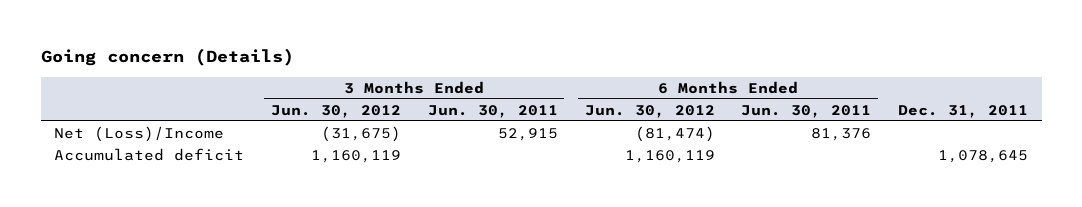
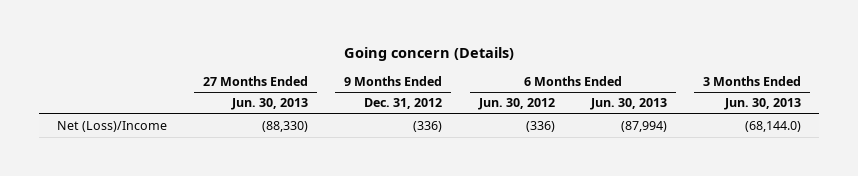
- | 3 Months Ended Jun. 30, 2012 | 3 Months Ended Jun. 30, 2011 | 6 Months Ended Jun. 30, 2012 | 6 Months Ended Jun. 30, 2011 | Dec. 31, 2011
+ | 27 Months Ended Jun. 30, 2013 | 9 Months Ended Dec. 31, 2012 | 6 Months Ended Jun. 30, 2012 | 6 Months Ended Jun. 30, 2013 | 3 Months Ended Jun. 30, 2013
- Net (Loss)/Income | (31,675) | 52,915 | (81,474) | 81,376 |
- Accumulated deficit | 1,160,119 | | 1,160,119 | | 1,078,645
+ Net (Loss)/Income | (88,330) | (336) | (336) | (87,994) | (68,144.0)

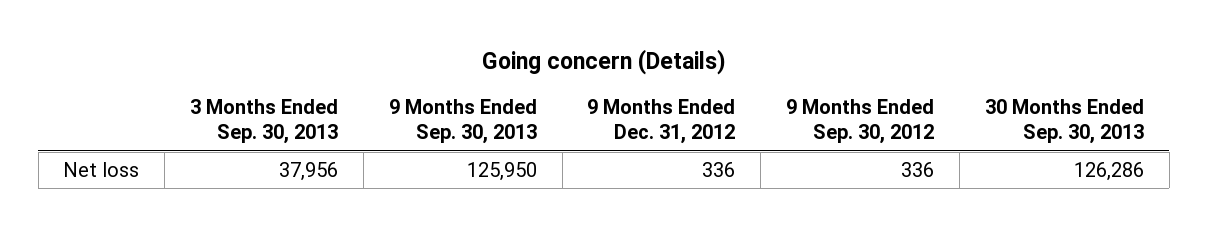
- | 27 Months Ended Jun. 30, 2013 | 9 Months Ended Dec. 31, 2012 | 6 Months Ended Jun. 30, 2012 | 6 Months Ended Jun. 30, 2013 | 3 Months Ended Jun. 30, 2013
+ | 3 Months Ended Sep. 30, 2013 | 9 Months Ended Sep. 30, 2013 | 9 Months Ended Dec. 31, 2012 | 9 Months Ended Sep. 30, 2012 | 30 Months Ended Sep. 30, 2013
- Net (Loss)/Income | (88,330) | (336) | (336) | (87,994) | (68,144.0)
+ Net loss | 37,956 | 125,950 | 336 | 336 | 126,286

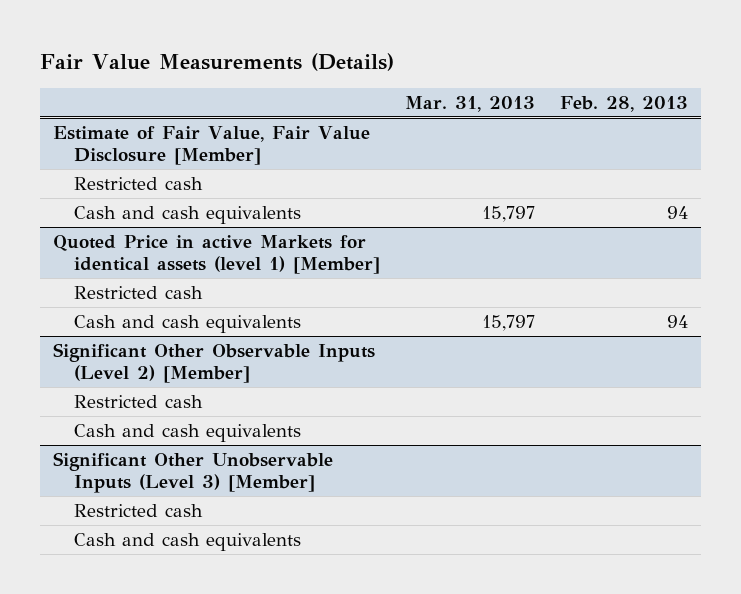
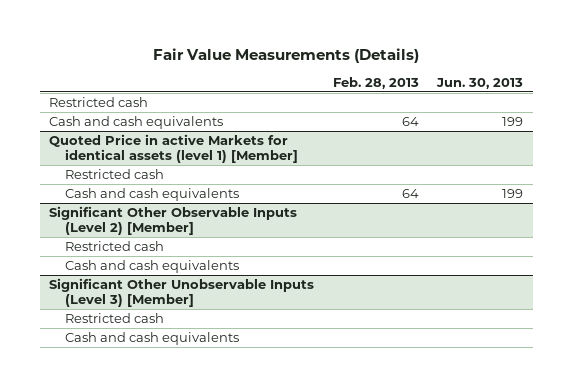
- | Mar. 31, 2013 | Feb. 28, 2013
+ | Feb. 28, 2013 | Jun. 30, 2013
- Estimate of Fair Value, Fair Value Disclosure [Member]
- Cash and cash equivalents | 15,797 | 94
+ Cash and cash equivalents | 64 | 199
@ Quoted Price in active Markets for identical assets (level 1) [Member]
- Cash and cash equivalents | 15,797 | 94
+ Cash and cash equivalents | 64 | 199

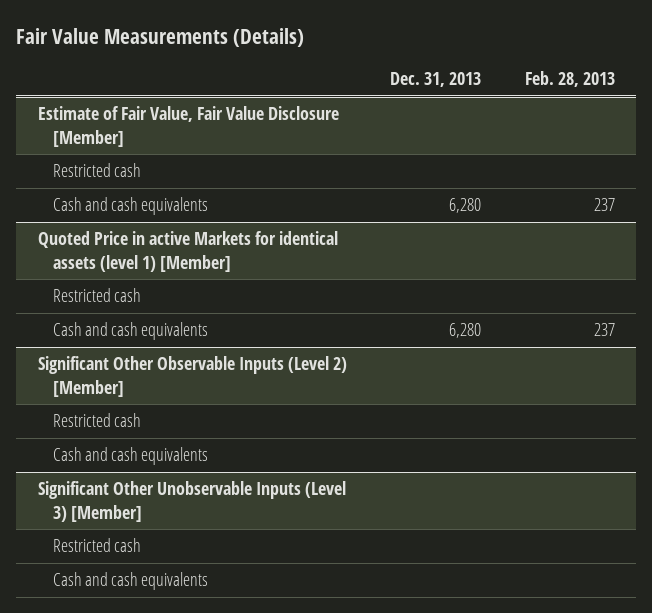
- | Feb. 28, 2013 | Jun. 30, 2013
+ | Dec. 31, 2013 | Feb. 28, 2013
+ Estimate of Fair Value, Fair Value Disclosure [Member]
- Cash and cash equivalents | 64 | 199
+ Cash and cash equivalents | 6,280 | 237
@ Quoted Price in active Markets for identical assets (level 1) [Member]
- Cash and cash equivalents | 64 | 199
+ Cash and cash equivalents | 6,280 | 237

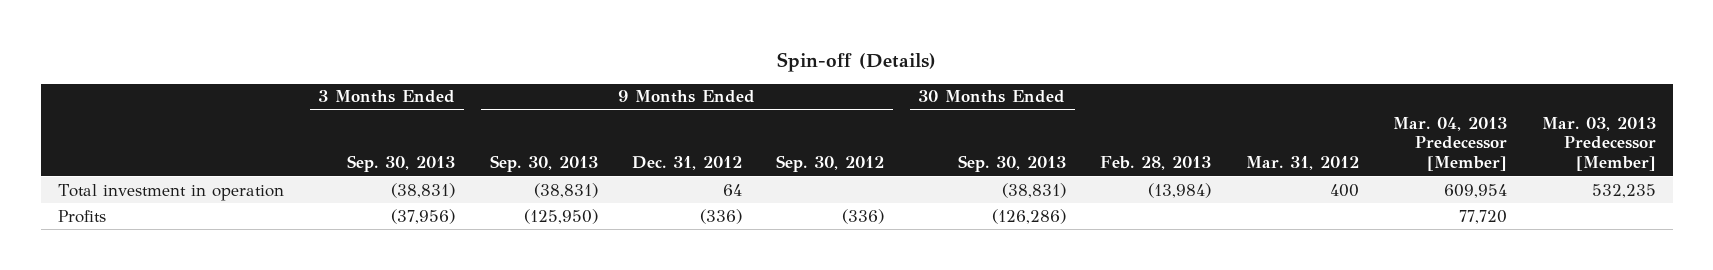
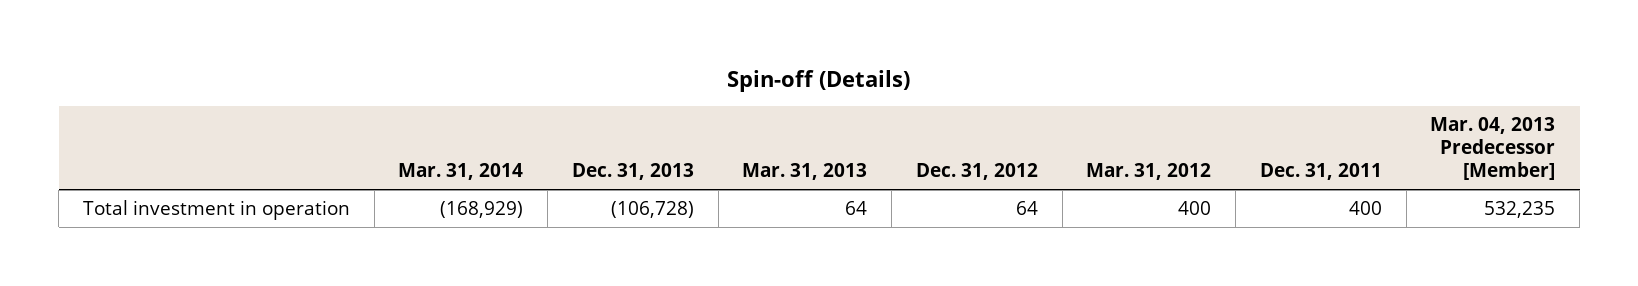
- | 3 Months Ended Sep. 30, 2013 | 9 Months Ended Sep. 30, 2013 | 9 Months Ended Dec. 31, 2012 | 9 Months Ended Sep. 30, 2012 | 30 Months Ended Sep. 30, 2013 | Feb. 28, 2013 | Mar. 31, 2012 | Mar. 04, 2013 Predecessor [Member] | Mar. 03, 2013 Predecessor [Member]
+ | Mar. 31, 2014 | Dec. 31, 2013 | Mar. 31, 2013 | Dec. 31, 2012 | Mar. 31, 2012 | Dec. 31, 2011 | Mar. 04, 2013 Predecessor [Member]
- Total investment in operation | (38,831) | (38,831) | 64 | | (38,831) | (13,984) | 400 | 609,954 | 532,235
- Profits | (37,956) | (125,950) | (336) | (336) | (126,286) | | | 77,720 |
+ Total investment in operation | (168,929) | (106,728) | 64 | 64 | 400 | 400 | 532,235

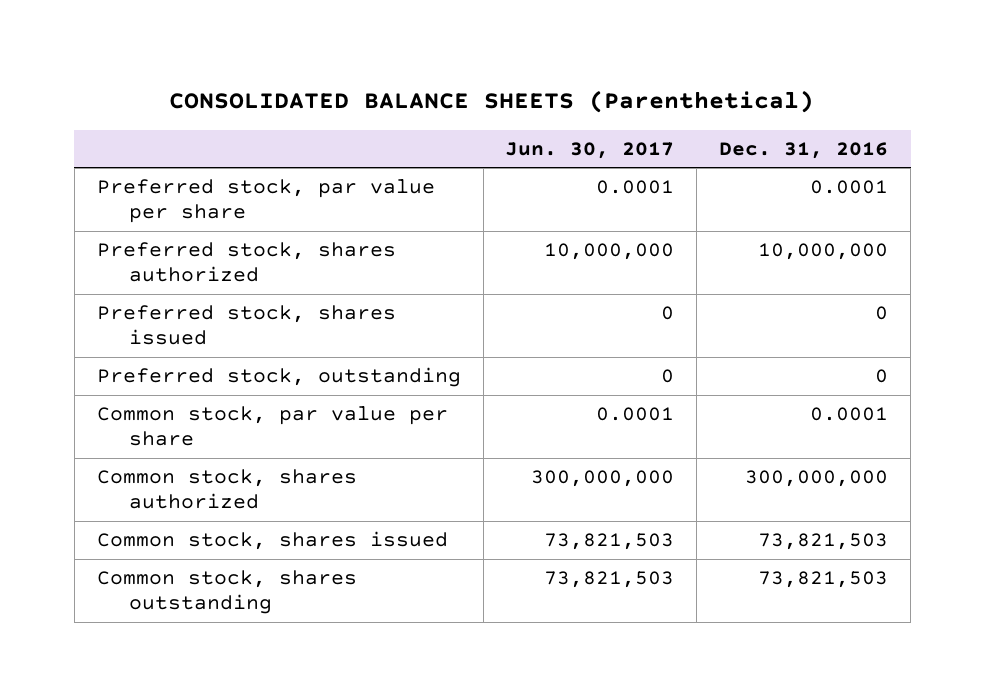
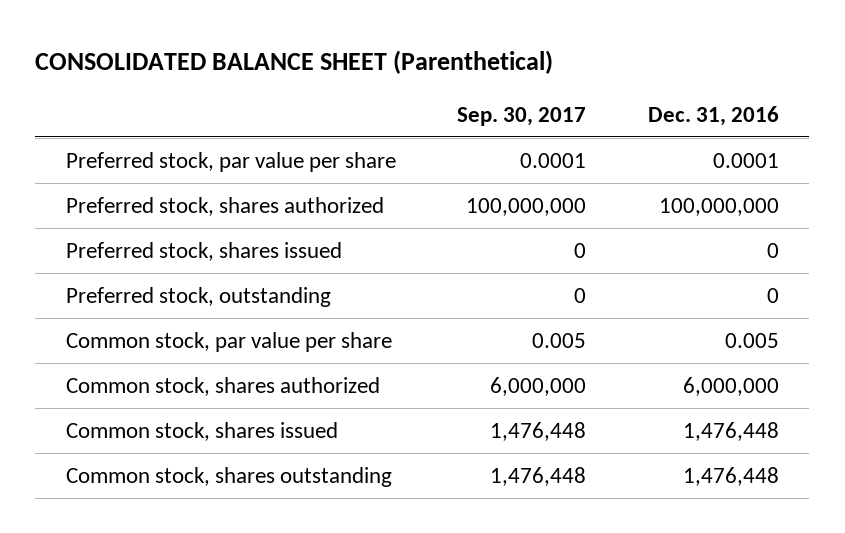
- CONSOLIDATED BALANCE SHEETS (Parenthetical)
+ CONSOLIDATED BALANCE SHEET (Parenthetical)
- | Jun. 30, 2017 | Dec. 31, 2016
+ | Sep. 30, 2017 | Dec. 31, 2016
- Preferred stock, shares authorized | 10,000,000 | 10,000,000
+ Preferred stock, shares authorized | 100,000,000 | 100,000,000
- Common stock, par value per share | 0.0001 | 0.0001
- Common stock, shares authorized | 300,000,000 | 300,000,000
- Common stock, shares issued | 73,821,503 | 73,821,503
- Common stock, shares outstanding | 73,821,503 | 73,821,503
+ Common stock, par value per share | 0.005 | 0.005
+ Common stock, shares authorized | 6,000,000 | 6,000,000
+ Common stock, shares issued | 1,476,448 | 1,476,448
+ Common stock, shares outstanding | 1,476,448 | 1,476,448

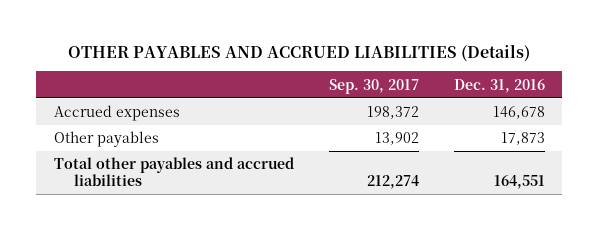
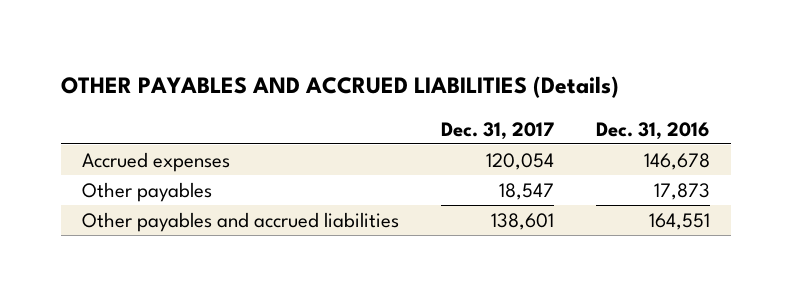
- | Sep. 30, 2017 | Dec. 31, 2016
+ | Dec. 31, 2017 | Dec. 31, 2016
- Total other payables and accrued liabilities | 212,274 | 164,551
+ Other payables and accrued liabilities | 138,601 | 164,551

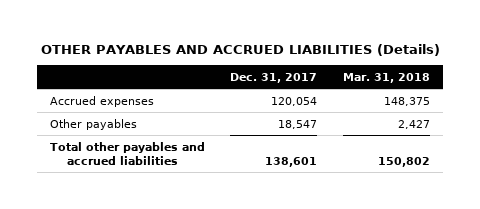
- | Dec. 31, 2017 | Dec. 31, 2016
+ | Dec. 31, 2017 | Mar. 31, 2018
- Other payables and accrued liabilities | 138,601 | 164,551
+ Total other payables and accrued liabilities | 138,601 | 150,802

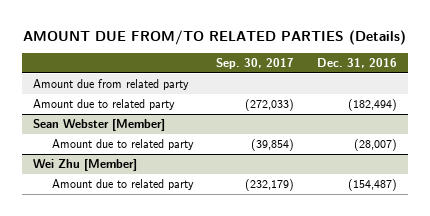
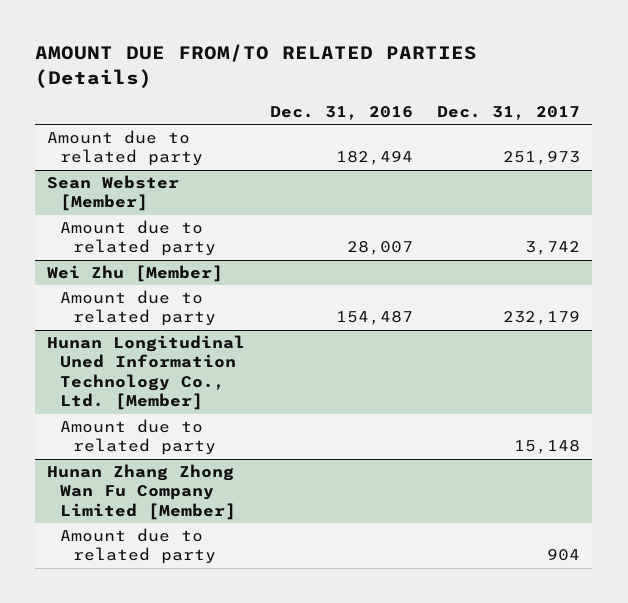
- | Sep. 30, 2017 | Dec. 31, 2016
+ | Dec. 31, 2016 | Dec. 31, 2017
- Amount due from related party
- Amount due to related party | (272,033) | (182,494)
+ Amount due to related party | 182,494 | 251,973
@ Sean Webster [Member]
- Amount due to related party | (39,854) | (28,007)
+ Amount due to related party | 28,007 | 3,742
@ Wei Zhu [Member]
- Amount due to related party | (232,179) | (154,487)
+ Amount due to related party | 154,487 | 232,179
+ Hunan Longitudinal Uned Information Technology Co., Ltd. [Member]
+ Amount due to related party | | 15,148
+ Hunan Zhang Zhong Wan Fu Company Limited [Member]
+ Amount due to related party | | 904

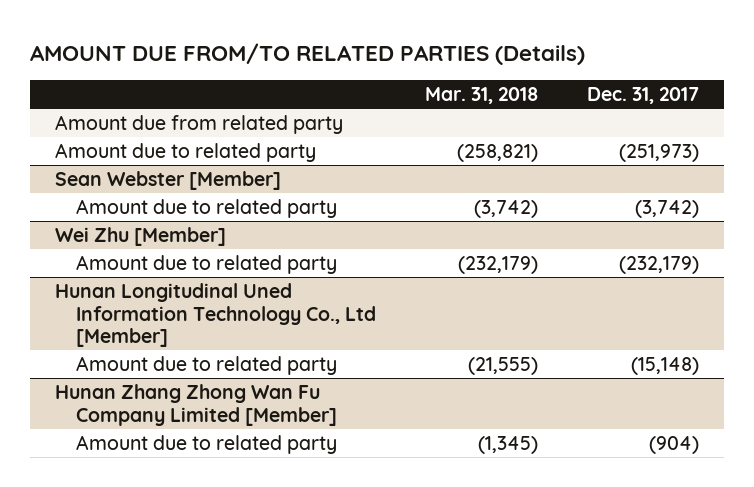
- | Dec. 31, 2016 | Dec. 31, 2017
+ | Mar. 31, 2018 | Dec. 31, 2017
- Amount due to related party | 182,494 | 251,973
+ Amount due from related party
+ Amount due to related party | (258,821) | (251,973)
@ Sean Webster [Member]
- Amount due to related party | 28,007 | 3,742
+ Amount due to related party | (3,742) | (3,742)
@ Wei Zhu [Member]
- Amount due to related party | 154,487 | 232,179
- Hunan Longitudinal Uned Information Technology Co., Ltd. [Member]
- Amount due to related party | | 15,148
@ Wei Zhu [Member]
+ Amount due to related party | (232,179) | (232,179)
+ Hunan Longitudinal Uned Information Technology Co., Ltd [Member]
+ Amount due to related party | (21,555) | (15,148)
@ Hunan Zhang Zhong Wan Fu Company Limited [Member]
- Amount due to related party | | 904
+ Amount due to related party | (1,345) | (904)

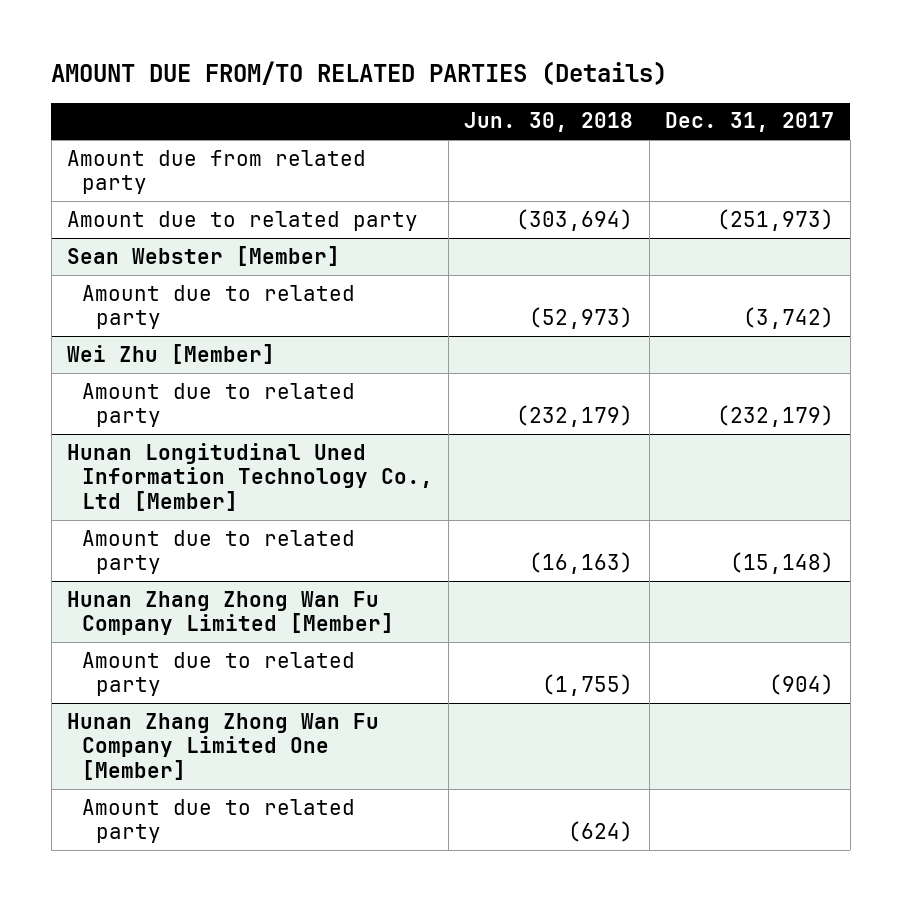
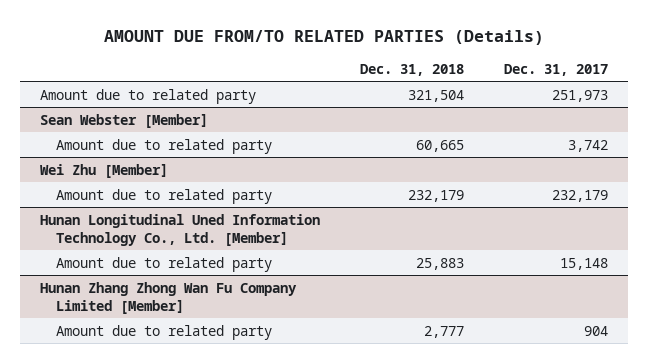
- | Jun. 30, 2018 | Dec. 31, 2017
+ | Dec. 31, 2018 | Dec. 31, 2017
- Amount due from related party
- Amount due to related party | (303,694) | (251,973)
+ Amount due to related party | 321,504 | 251,973
@ Sean Webster [Member]
- Amount due to related party | (52,973) | (3,742)
+ Amount due to related party | 60,665 | 3,742
@ Wei Zhu [Member]
- Amount due to related party | (232,179) | (232,179)
- Hunan Longitudinal Uned Information Technology Co., Ltd [Member]
- Amount due to related party | (16,163) | (15,148)
@ Wei Zhu [Member]
+ Amount due to related party | 232,179 | 232,179
+ Hunan Longitudinal Uned Information Technology Co., Ltd. [Member]
+ Amount due to related party | 25,883 | 15,148
@ Hunan Zhang Zhong Wan Fu Company Limited [Member]
- Amount due to related party | (1,755) | (904)
- Hunan Zhang Zhong Wan Fu Company Limited One [Member]
- Amount due to related party | (624) |
@ Hunan Zhang Zhong Wan Fu Company Limited [Member]
+ Amount due to related party | 2,777 | 904

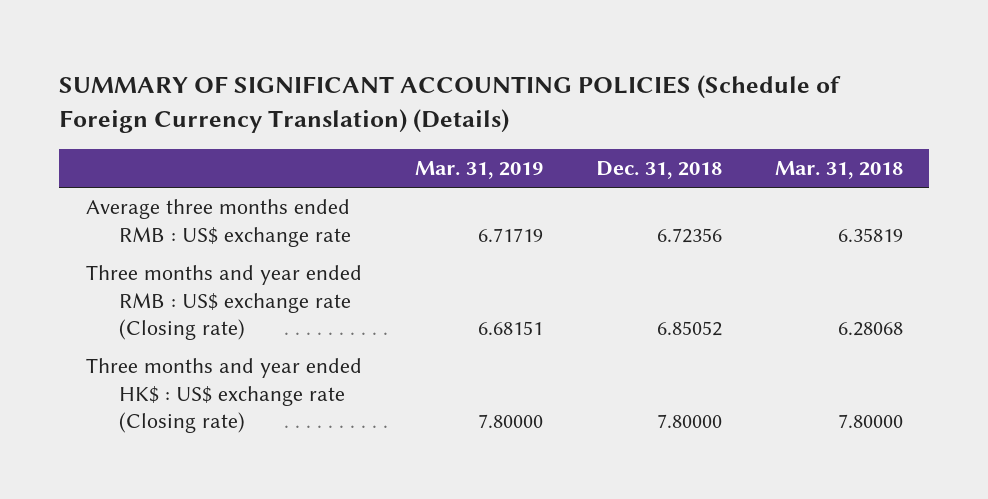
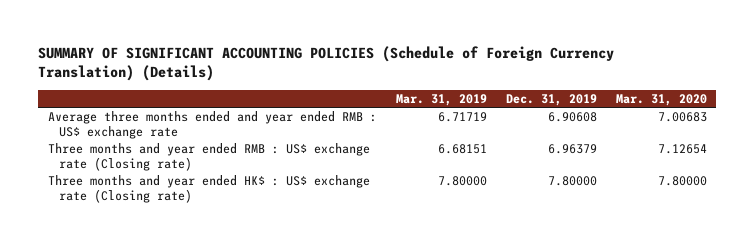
- | Mar. 31, 2019 | Dec. 31, 2018 | Mar. 31, 2018
+ | Mar. 31, 2019 | Dec. 31, 2019 | Mar. 31, 2020
- Average three months ended RMB : US$ exchange rate | 6.71719 | 6.72356 | 6.35819
+ Average three months ended and year ended RMB : US$ exchange rate | 6.71719 | 6.90608 | 7.00683

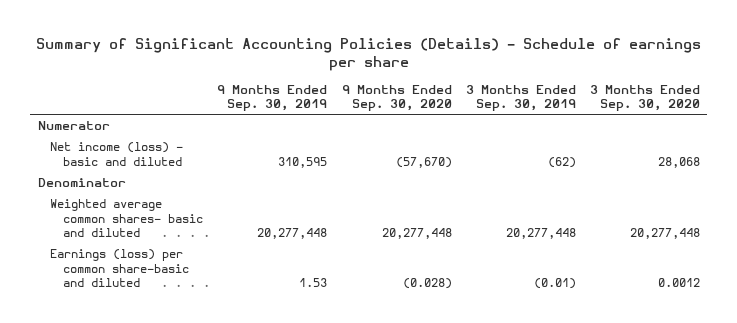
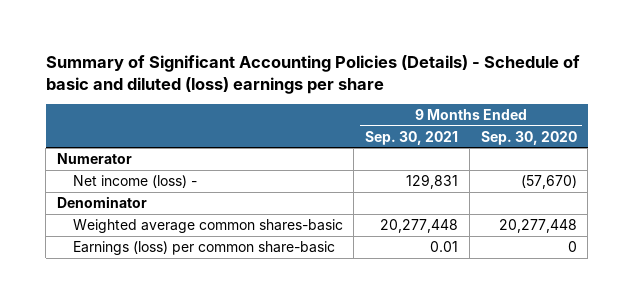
- Summary of Significant Accounting Policies (Details) - Schedule of earnings per share
+ Summary of Significant Accounting Policies (Details) - Schedule of basic and diluted (loss) earnings per share
- | 9 Months Ended Sep. 30, 2019 | 9 Months Ended Sep. 30, 2020 | 3 Months Ended Sep. 30, 2019 | 3 Months Ended Sep. 30, 2020
+ | 9 Months Ended Sep. 30, 2021 | 9 Months Ended Sep. 30, 2020
- Net income (loss) - basic and diluted | 310,595 | (57,670) | (62) | 28,068
+ Net income (loss) - | 129,831 | (57,670)
- Weighted average common shares- basic and diluted | 20,277,448 | 20,277,448 | 20,277,448 | 20,277,448
- Earnings (loss) per common share-basic and diluted | 1.53 | (0.028) | (0.01) | 0.0012
+ Weighted average common shares-basic | 20,277,448 | 20,277,448
+ Earnings (loss) per common share-basic | 0.01 | 0

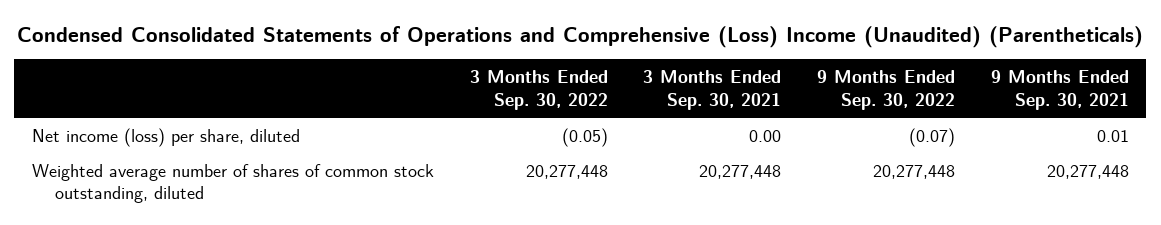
- Summary of Significant Accounting Policies (Details) - Schedule of basic and diluted (loss) earnings per share
+ Condensed Consolidated Statements of Operations and Comprehensive (Loss) Income (Unaudited) (Parentheticals)
- | 9 Months Ended Sep. 30, 2021 | 9 Months Ended Sep. 30, 2020
+ | 3 Months Ended Sep. 30, 2022 | 3 Months Ended Sep. 30, 2021 | 9 Months Ended Sep. 30, 2022 | 9 Months Ended Sep. 30, 2021
- Numerator
- Net income (loss) - | 129,831 | (57,670)
- Denominator
- Weighted average common shares-basic | 20,277,448 | 20,277,448
- Earnings (loss) per common share-basic | 0.01 | 0
+ Net income (loss) per share, diluted | (0.05) | 0.00 | (0.07) | 0.01
+ Weighted average number of shares of common stock outstanding, diluted | 20,277,448 | 20,277,448 | 20,277,448 | 20,277,448

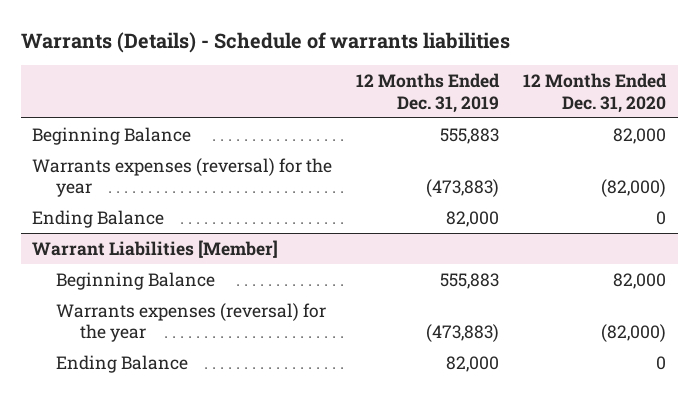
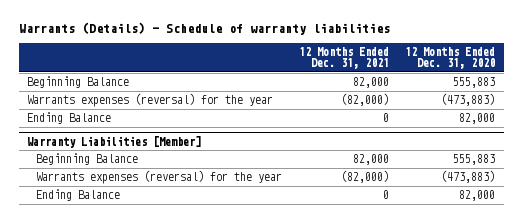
- Warrants (Details) - Schedule of warrants liabilities
+ Warrants (Details) - Schedule of warranty liabilities
- | 12 Months Ended Dec. 31, 2019 | 12 Months Ended Dec. 31, 2020
+ | 12 Months Ended Dec. 31, 2021 | 12 Months Ended Dec. 31, 2020
- Beginning Balance | 555,883 | 82,000
- Warrants expenses (reversal) for the year | (473,883) | (82,000)
- Ending Balance | 82,000 | 0
- Warrant Liabilities [Member]
- Beginning Balance | 555,883 | 82,000
- Warrants expenses (reversal) for the year | (473,883) | (82,000)
- Ending Balance | 82,000 | 0
+ Beginning Balance | 82,000 | 555,883
+ Warrants expenses (reversal) for the year | (82,000) | (473,883)
+ Ending Balance | 0 | 82,000
+ Warranty Liabilities [Member]
+ Beginning Balance | 82,000 | 555,883
+ Warrants expenses (reversal) for the year | (82,000) | (473,883)
+ Ending Balance | 0 | 82,000

